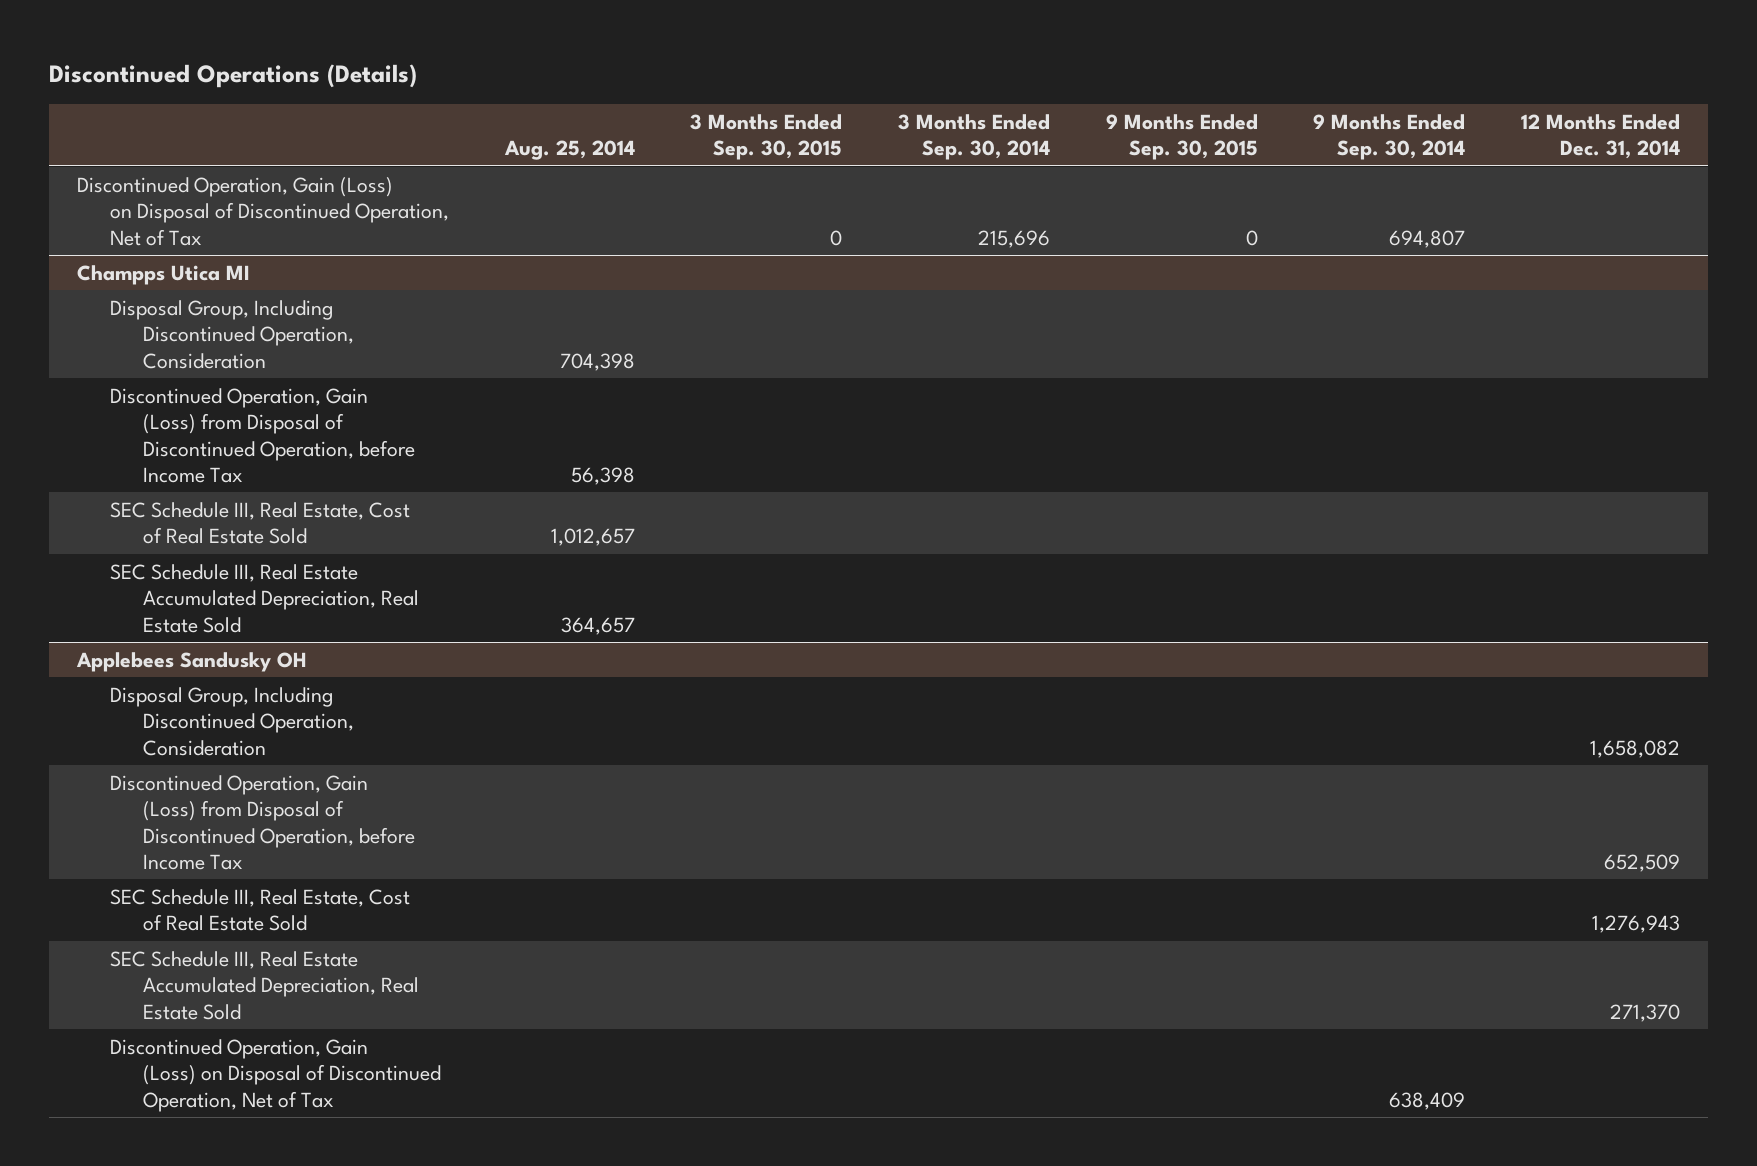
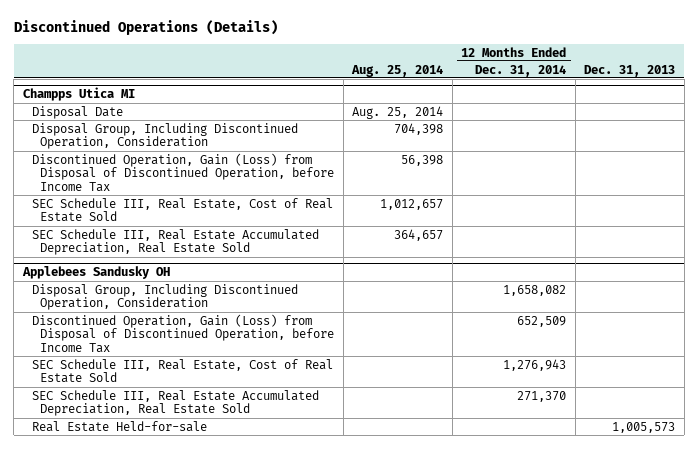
- | Aug. 25, 2014 | 3 Months Ended Sep. 30, 2015 | 3 Months Ended Sep. 30, 2014 | 9 Months Ended Sep. 30, 2015 | 9 Months Ended Sep. 30, 2014 | 12 Months Ended Dec. 31, 2014
+ | Aug. 25, 2014 | 12 Months Ended Dec. 31, 2014 | Dec. 31, 2013
- Discontinued Operation, Gain (Loss) on Disposal of Discontinued Operation, Net of Tax | | 0 | 215,696 | 0 | 694,807 |
@ Champps Utica MI
+ Disposal Date | Aug. 25, 2014 | |
@ Applebees Sandusky OH
- Discontinued Operation, Gain (Loss) on Disposal of Discontinued Operation, Net of Tax | | | | | 638,409 |
+ Real Estate Held-for-sale | | | 1,005,573

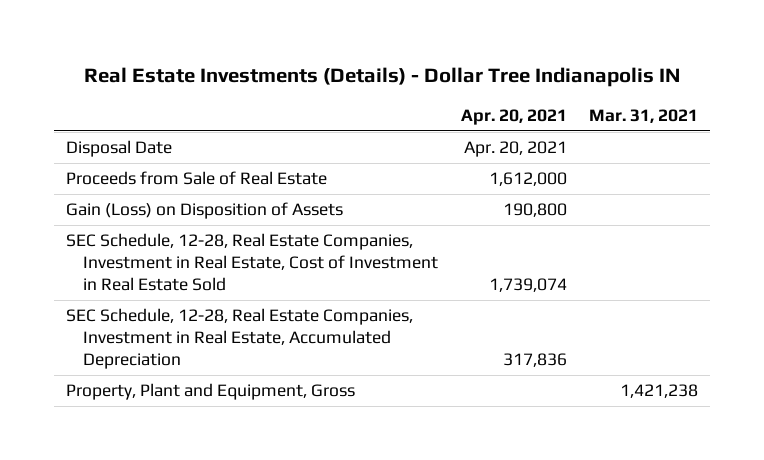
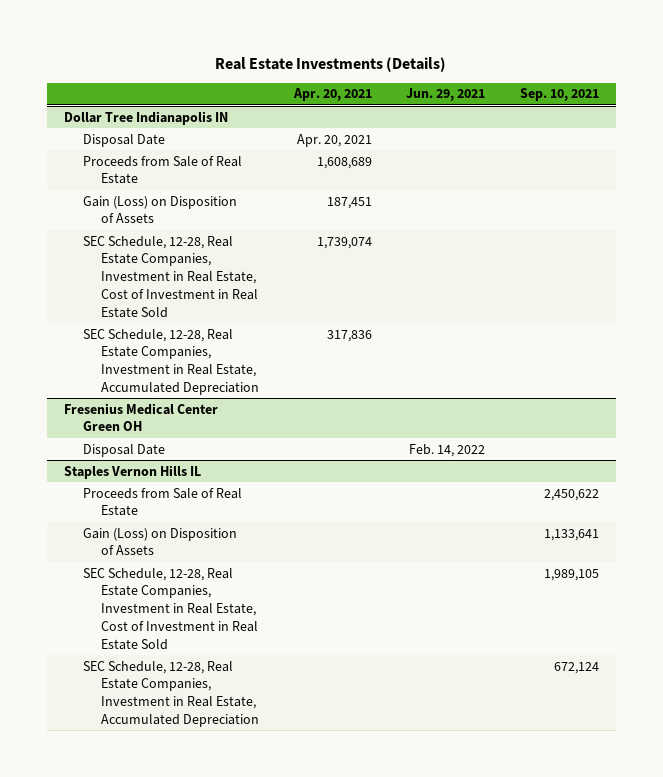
- Real Estate Investments (Details) - Dollar Tree Indianapolis IN
+ Real Estate Investments (Details)
- | Apr. 20, 2021 | Mar. 31, 2021
+ | Apr. 20, 2021 | Jun. 29, 2021 | Sep. 10, 2021
+ Dollar Tree Indianapolis IN
- Proceeds from Sale of Real Estate | 1,612,000 |
- Gain (Loss) on Disposition of Assets | 190,800 |
+ Proceeds from Sale of Real Estate | 1,608,689 | |
+ Gain (Loss) on Disposition of Assets | 187,451 | |
- Property, Plant and Equipment, Gross | | 1,421,238
+ Fresenius Medical Center Green OH
+ Disposal Date | | Feb. 14, 2022 |
+ Staples Vernon Hills IL
+ Proceeds from Sale of Real Estate | | | 2,450,622
+ Gain (Loss) on Disposition of Assets | | | 1,133,641
+ SEC Schedule, 12-28, Real Estate Companies, Investment in Real Estate, Cost of Investment in Real Estate Sold | | | 1,989,105
+ SEC Schedule, 12-28, Real Estate Companies, Investment in Real Estate, Accumulated Depreciation | | | 672,124

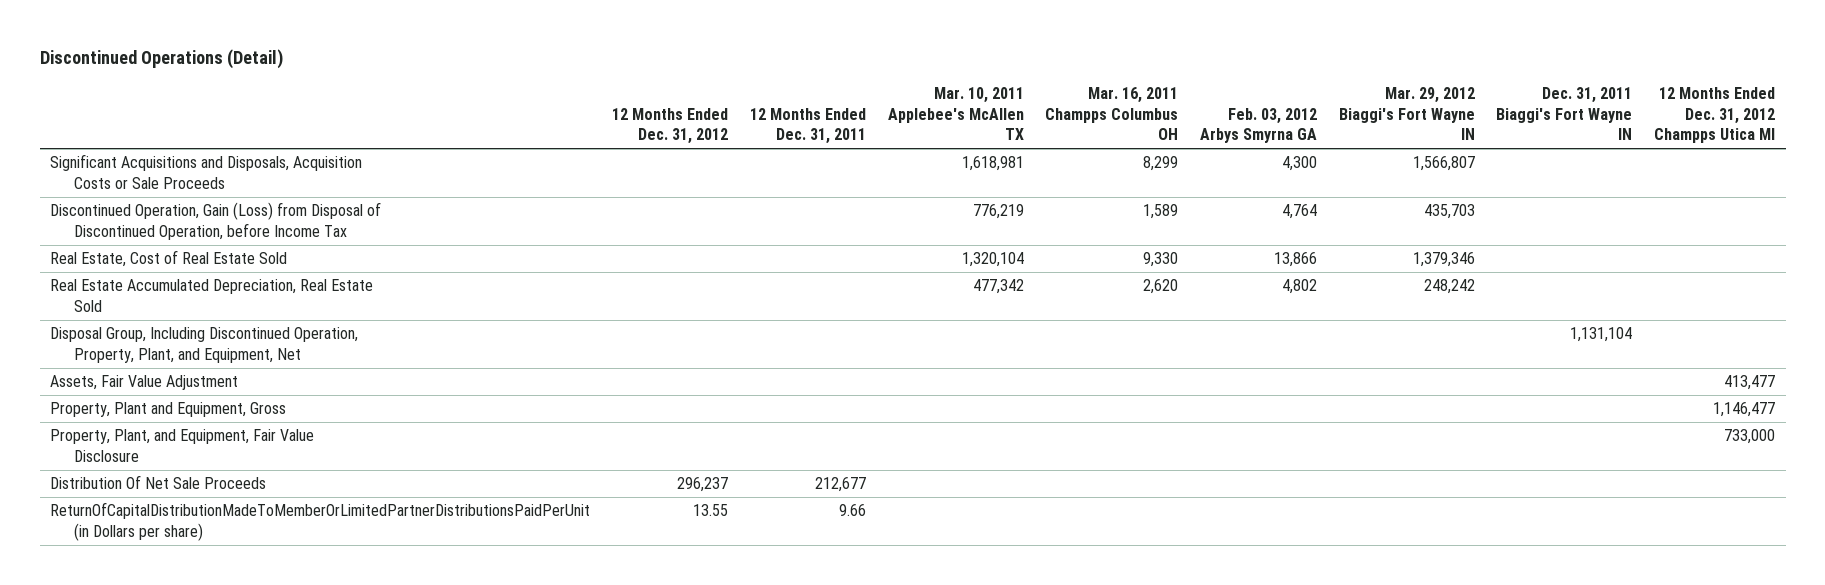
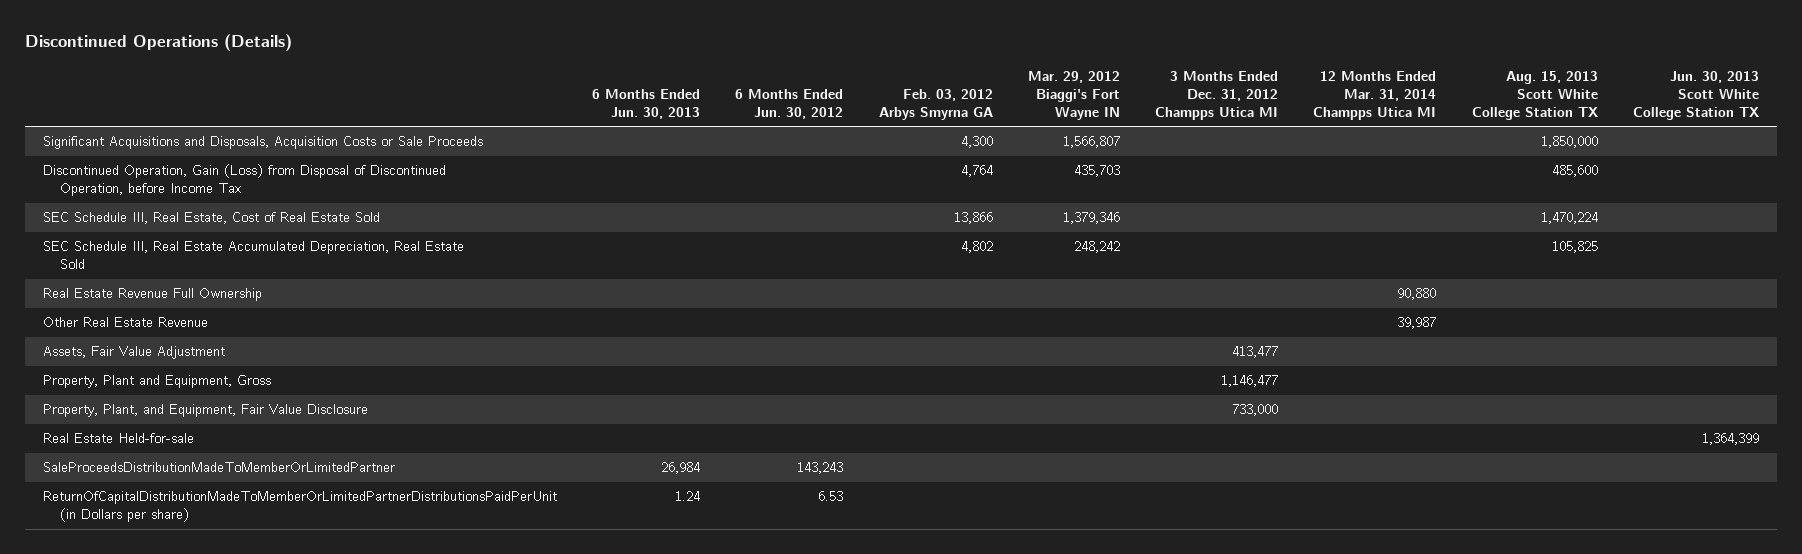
- Discontinued Operations (Detail)
+ Discontinued Operations (Details)
- | 12 Months Ended Dec. 31, 2012 | 12 Months Ended Dec. 31, 2011 | Mar. 10, 2011 Applebee's McAllen TX | Mar. 16, 2011 Champps Columbus OH | Feb. 03, 2012 Arbys Smyrna GA | Mar. 29, 2012 Biaggi's Fort Wayne IN | Dec. 31, 2011 Biaggi's Fort Wayne IN | 12 Months Ended Dec. 31, 2012 Champps Utica MI
+ | 6 Months Ended Jun. 30, 2013 | 6 Months Ended Jun. 30, 2012 | Feb. 03, 2012 Arbys Smyrna GA | Mar. 29, 2012 Biaggi's Fort Wayne IN | 3 Months Ended Dec. 31, 2012 Champps Utica MI | 12 Months Ended Mar. 31, 2014 Champps Utica MI | Aug. 15, 2013 Scott White College Station TX | Jun. 30, 2013 Scott White College Station TX
- Real Estate, Cost of Real Estate Sold | | | 1,320,104 | 9,330 | 13,866 | 1,379,346 | |
- Real Estate Accumulated Depreciation, Real Estate Sold | | | 477,342 | 2,620 | 4,802 | 248,242 | |
- Disposal Group, Including Discontinued Operation, Property, Plant, and Equipment, Net | | | | | | | 1,131,104 |
+ SEC Schedule III, Real Estate, Cost of Real Estate Sold | | | 13,866 | 1,379,346 | | | 1,470,224 |
+ SEC Schedule III, Real Estate Accumulated Depreciation, Real Estate Sold | | | 4,802 | 248,242 | | | 105,825 |
+ Real Estate Revenue Full Ownership | | | | | | 90,880 | |
+ Other Real Estate Revenue | | | | | | 39,987 | |
- Distribution Of Net Sale Proceeds | 296,237 | 212,677 | | | | | |
+ Real Estate Held-for-sale | | | | | | | | 1,364,399
+ SaleProceedsDistributionMadeToMemberOrLimitedPartner | 26,984 | 143,243 | | | | | |

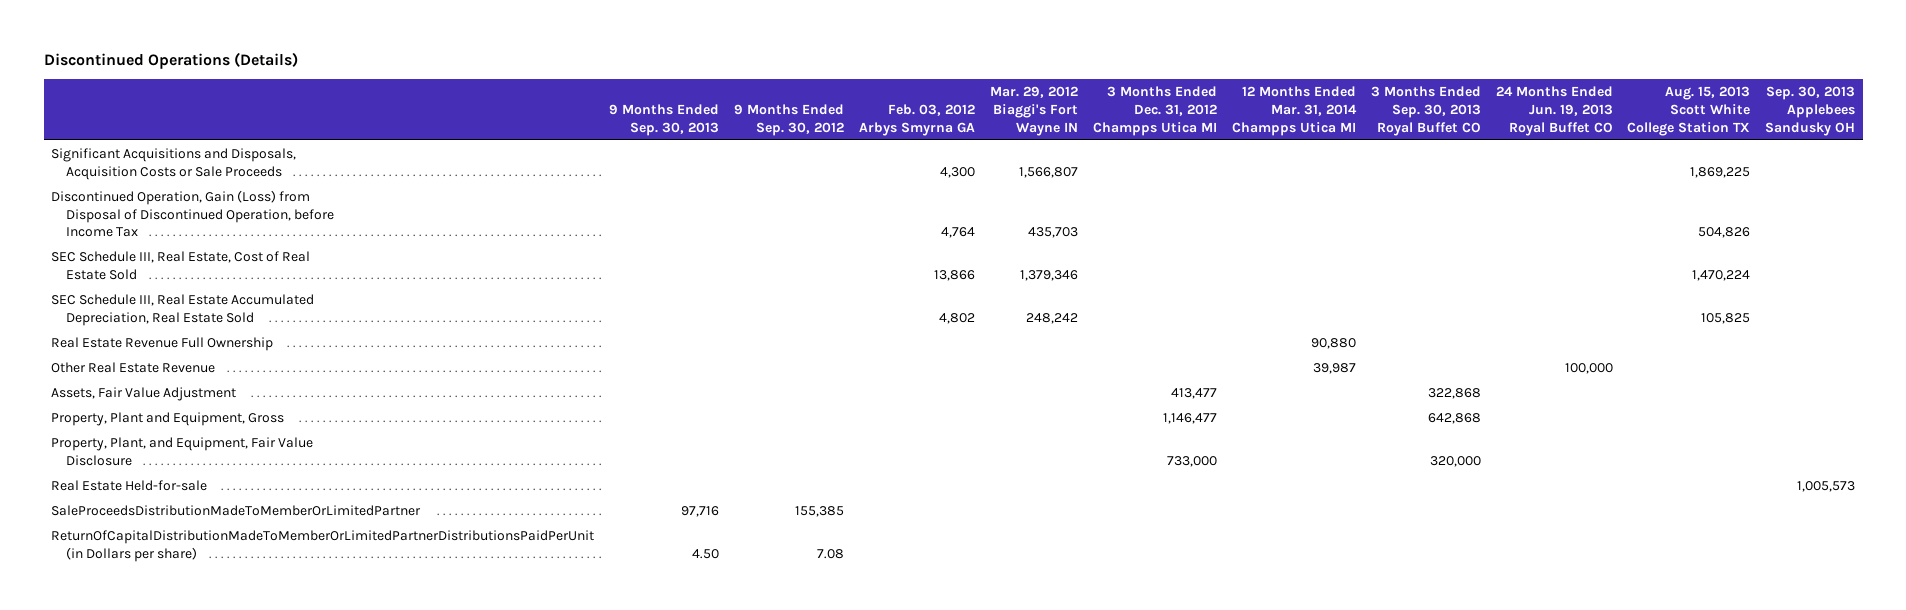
- | 6 Months Ended Jun. 30, 2013 | 6 Months Ended Jun. 30, 2012 | Feb. 03, 2012 Arbys Smyrna GA | Mar. 29, 2012 Biaggi's Fort Wayne IN | 3 Months Ended Dec. 31, 2012 Champps Utica MI | 12 Months Ended Mar. 31, 2014 Champps Utica MI | Aug. 15, 2013 Scott White College Station TX | Jun. 30, 2013 Scott White College Station TX
+ | 9 Months Ended Sep. 30, 2013 | 9 Months Ended Sep. 30, 2012 | Feb. 03, 2012 Arbys Smyrna GA | Mar. 29, 2012 Biaggi's Fort Wayne IN | 3 Months Ended Dec. 31, 2012 Champps Utica MI | 12 Months Ended Mar. 31, 2014 Champps Utica MI | 3 Months Ended Sep. 30, 2013 Royal Buffet CO | 24 Months Ended Jun. 19, 2013 Royal Buffet CO | Aug. 15, 2013 Scott White College Station TX | Sep. 30, 2013 Applebees Sandusky OH
- Significant Acquisitions and Disposals, Acquisition Costs or Sale Proceeds | | | 4,300 | 1,566,807 | | | 1,850,000 |
- Discontinued Operation, Gain (Loss) from Disposal of Discontinued Operation, before Income Tax | | | 4,764 | 435,703 | | | 485,600 |
+ Significant Acquisitions and Disposals, Acquisition Costs or Sale Proceeds | | | 4,300 | 1,566,807 | | | | | 1,869,225 |
+ Discontinued Operation, Gain (Loss) from Disposal of Discontinued Operation, before Income Tax | | | 4,764 | 435,703 | | | | | 504,826 |

